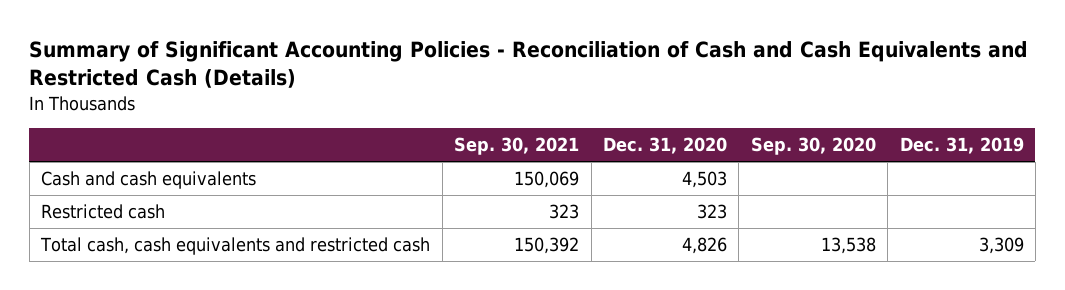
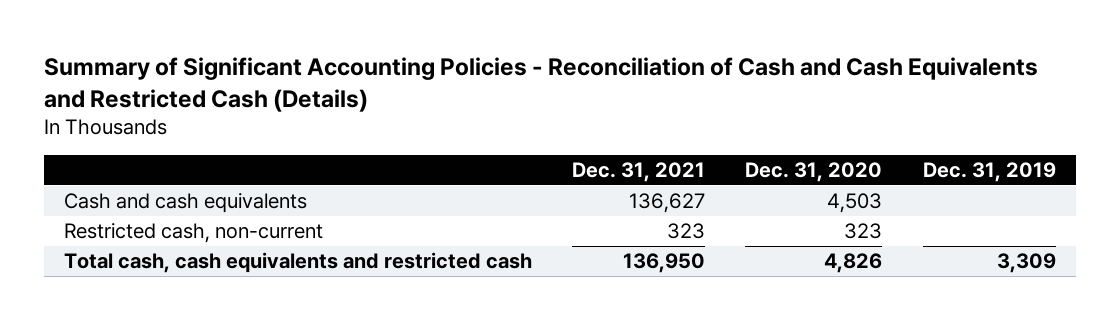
- | Sep. 30, 2021 | Dec. 31, 2020 | Sep. 30, 2020 | Dec. 31, 2019
+ | Dec. 31, 2021 | Dec. 31, 2020 | Dec. 31, 2019
- Restricted cash | 323 | 323 | |
+ Restricted cash, non-current | 323 | 323 |

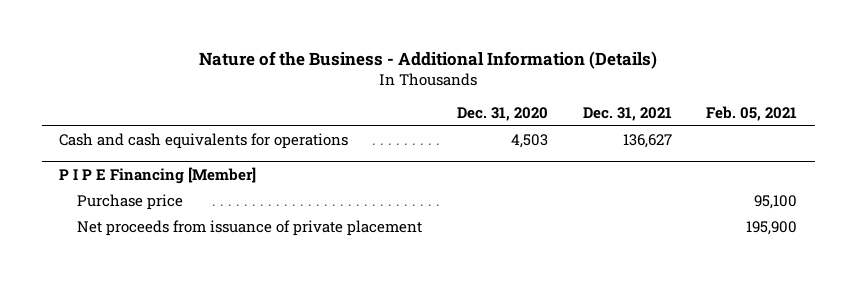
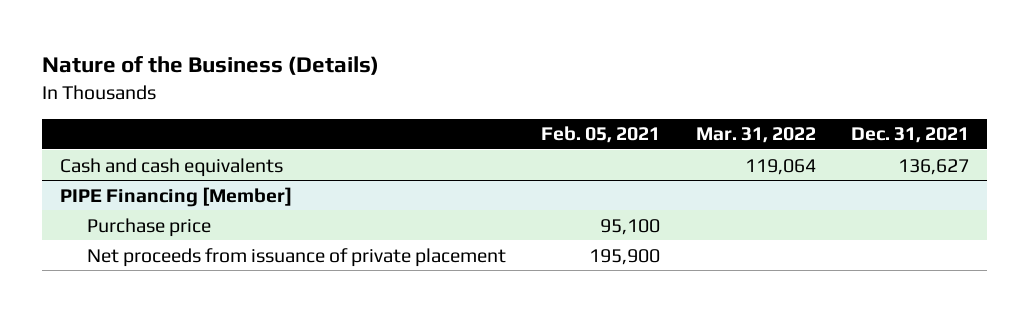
- Nature of the Business - Additional Information (Details)
+ Nature of the Business (Details)
- | Dec. 31, 2020 | Dec. 31, 2021 | Feb. 05, 2021
+ | Feb. 05, 2021 | Mar. 31, 2022 | Dec. 31, 2021
- Cash and cash equivalents for operations | 4,503 | 136,627 |
- P I P E Financing [Member]
+ Cash and cash equivalents | | 119,064 | 136,627
+ PIPE Financing [Member]

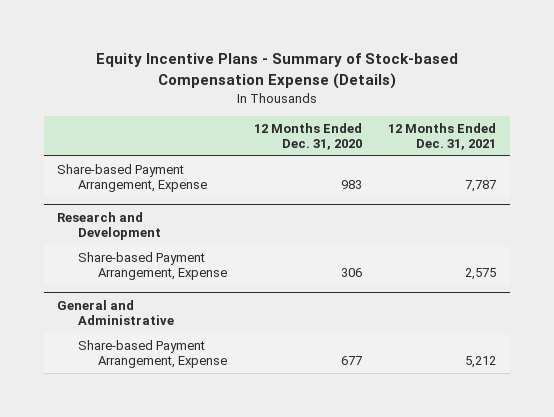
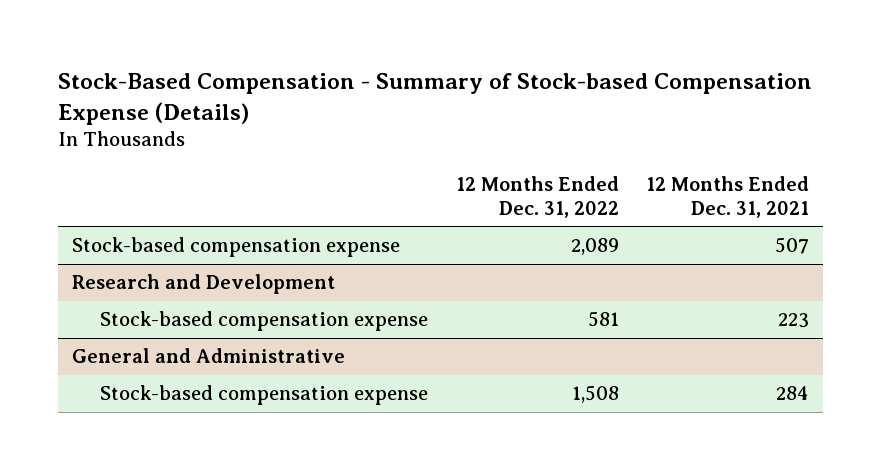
- Equity Incentive Plans - Summary of Stock-based Compensation Expense (Details)
+ Stock-Based Compensation - Summary of Stock-based Compensation Expense (Details)
- | 12 Months Ended Dec. 31, 2020 | 12 Months Ended Dec. 31, 2021
+ | 12 Months Ended Dec. 31, 2022 | 12 Months Ended Dec. 31, 2021
- Share-based Payment Arrangement, Expense | 983 | 7,787
+ Stock-based compensation expense | 2,089 | 507
@ Research and Development
- Share-based Payment Arrangement, Expense | 306 | 2,575
+ Stock-based compensation expense | 581 | 223
@ General and Administrative
- Share-based Payment Arrangement, Expense | 677 | 5,212
+ Stock-based compensation expense | 1,508 | 284

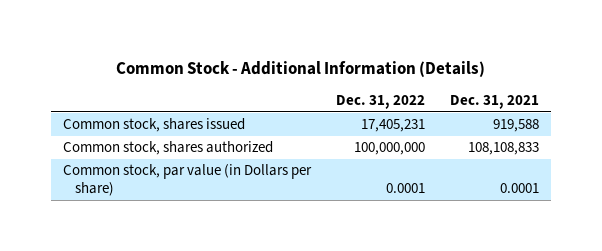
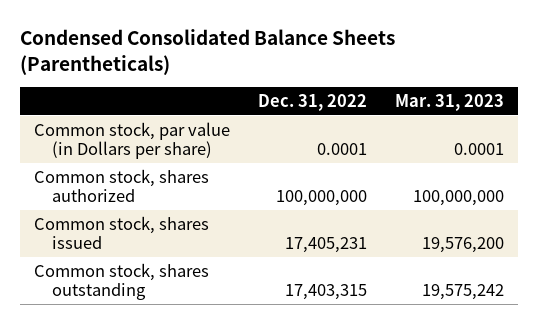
- Common Stock - Additional Information (Details)
+ Condensed Consolidated Balance Sheets (Parentheticals)
- | Dec. 31, 2022 | Dec. 31, 2021
+ | Dec. 31, 2022 | Mar. 31, 2023
moved down: Common stock, shares authorized | 100,000,000 | 100,000,000
moved down: Common stock, shares issued | 17,405,231 | 19,576,200
+ Common stock, shares outstanding | 17,403,315 | 19,575,242

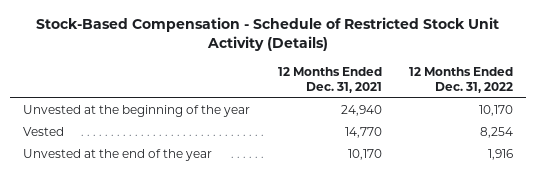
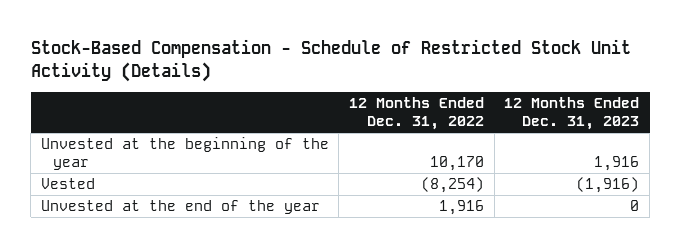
- | 12 Months Ended Dec. 31, 2021 | 12 Months Ended Dec. 31, 2022
+ | 12 Months Ended Dec. 31, 2022 | 12 Months Ended Dec. 31, 2023
- Vested | 14,770 | 8,254
+ Vested | (8,254) | (1,916)

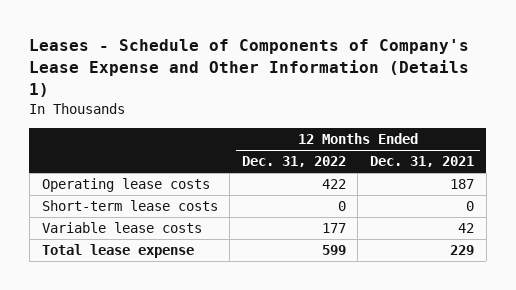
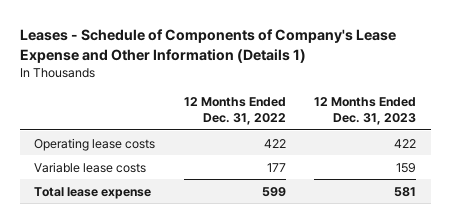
- | 12 Months Ended Dec. 31, 2022 | 12 Months Ended Dec. 31, 2021
+ | 12 Months Ended Dec. 31, 2022 | 12 Months Ended Dec. 31, 2023
- Short-term lease costs | 0 | 0

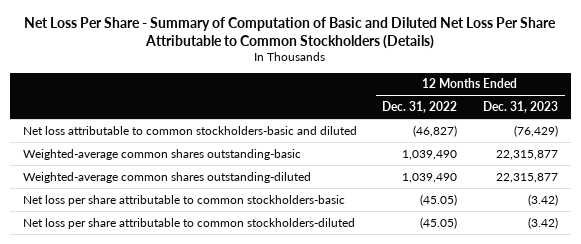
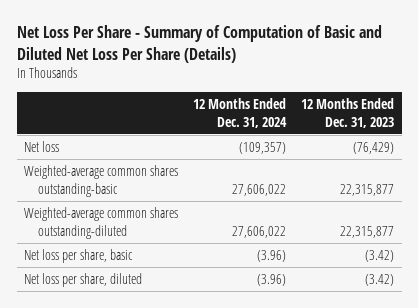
- Net Loss Per Share - Summary of Computation of Basic and Diluted Net Loss Per Share Attributable to Common Stockholders (Details)
+ Net Loss Per Share - Summary of Computation of Basic and Diluted Net Loss Per Share (Details)
- | 12 Months Ended Dec. 31, 2022 | 12 Months Ended Dec. 31, 2023
+ | 12 Months Ended Dec. 31, 2024 | 12 Months Ended Dec. 31, 2023
- Net loss attributable to common stockholders-basic and diluted | (46,827) | (76,429)
+ Net loss | (109,357) | (76,429)
- Net loss per share attributable to common stockholders-basic | (45.05) | (3.42)
- Net loss per share attributable to common stockholders-diluted | (45.05) | (3.42)
+ Net loss per share, basic | (3.96) | (3.42)
+ Net loss per share, diluted | (3.96) | (3.42)

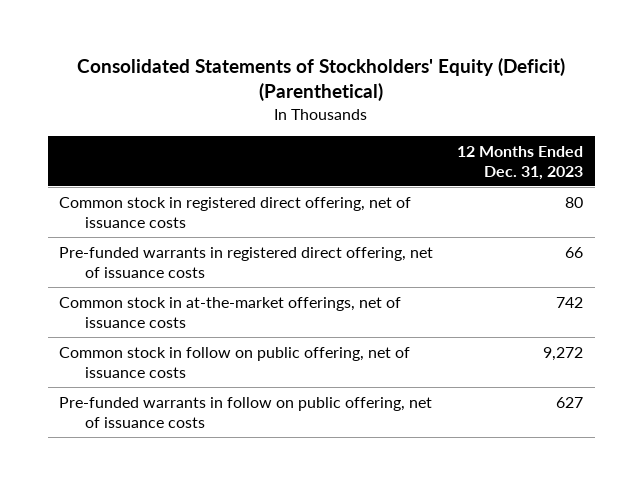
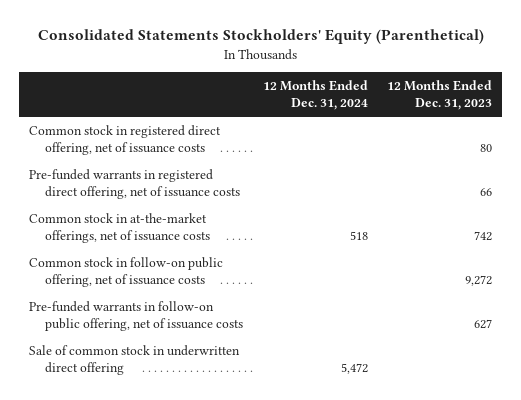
- Consolidated Statements of Stockholders' Equity (Deficit) (Parenthetical)
+ Consolidated Statements Stockholders' Equity (Parenthetical)
- | 12 Months Ended Dec. 31, 2023
+ | 12 Months Ended Dec. 31, 2024 | 12 Months Ended Dec. 31, 2023
- Common stock in follow on public offering, net of issuance costs | 9,272
- Pre-funded warrants in follow on public offering, net of issuance costs | 627
+ Common stock in follow-on public offering, net of issuance costs | | 9,272
+ Pre-funded warrants in follow-on public offering, net of issuance costs | | 627
+ Sale of common stock in underwritten direct offering | 5,472 |

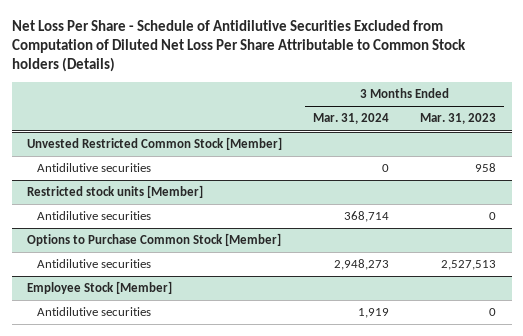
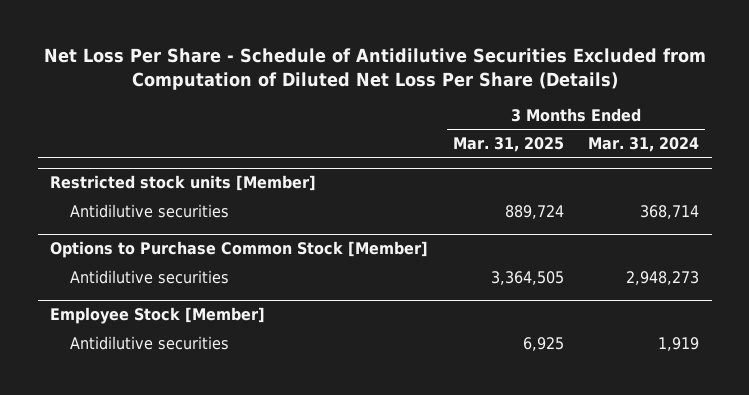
- Net Loss Per Share - Schedule of Antidilutive Securities Excluded from Computation of Diluted Net Loss Per Share Attributable to Common Stock holders (Details)
+ Net Loss Per Share - Schedule of Antidilutive Securities Excluded from Computation of Diluted Net Loss Per Share (Details)
- | 3 Months Ended Mar. 31, 2024 | 3 Months Ended Mar. 31, 2023
+ | 3 Months Ended Mar. 31, 2025 | 3 Months Ended Mar. 31, 2024
- Unvested Restricted Common Stock [Member]
- Antidilutive securities | 0 | 958

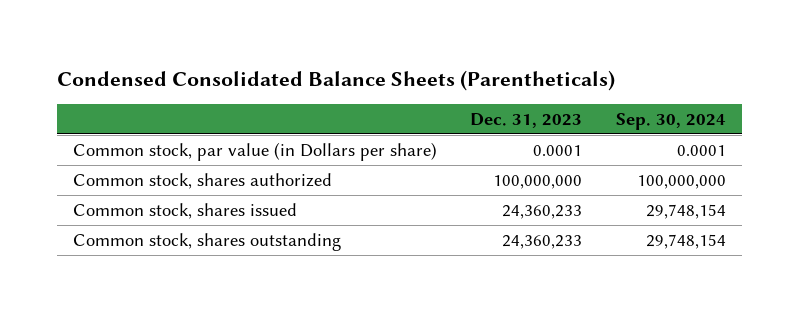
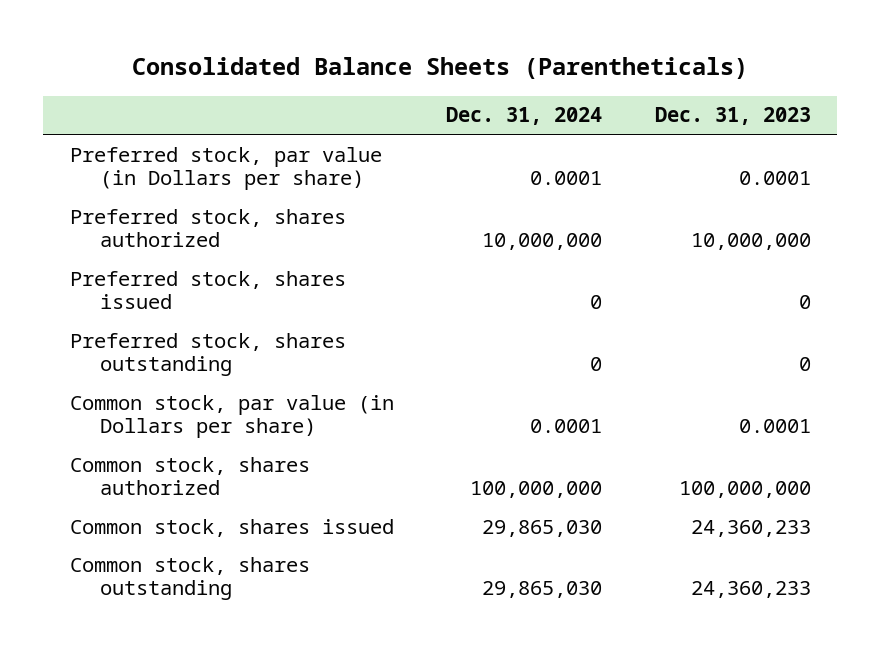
- Condensed Consolidated Balance Sheets (Parentheticals)
+ Consolidated Balance Sheets (Parentheticals)
- | Dec. 31, 2023 | Sep. 30, 2024
+ | Dec. 31, 2024 | Dec. 31, 2023
+ Preferred stock, par value (in Dollars per share) | 0.0001 | 0.0001
+ Preferred stock, shares authorized | 10,000,000 | 10,000,000
+ Preferred stock, shares issued | 0 | 0
+ Preferred stock, shares outstanding | 0 | 0

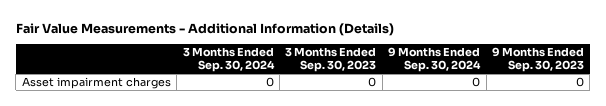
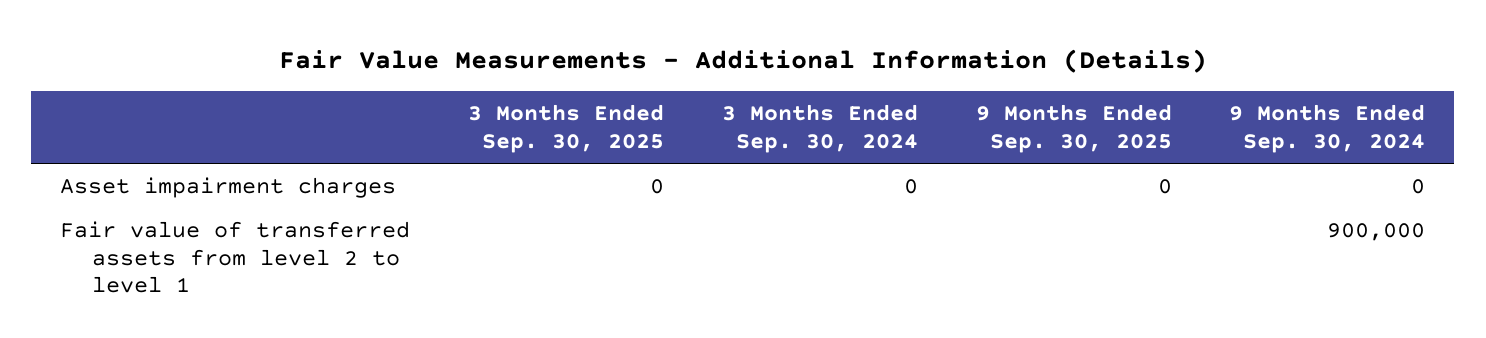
- | 3 Months Ended Sep. 30, 2024 | 3 Months Ended Sep. 30, 2023 | 9 Months Ended Sep. 30, 2024 | 9 Months Ended Sep. 30, 2023
+ | 3 Months Ended Sep. 30, 2025 | 3 Months Ended Sep. 30, 2024 | 9 Months Ended Sep. 30, 2025 | 9 Months Ended Sep. 30, 2024
+ Fair value of transferred assets from level 2 to level 1 | | | | 900,000

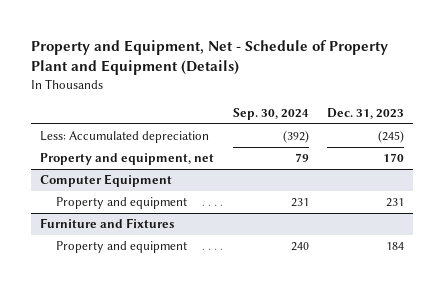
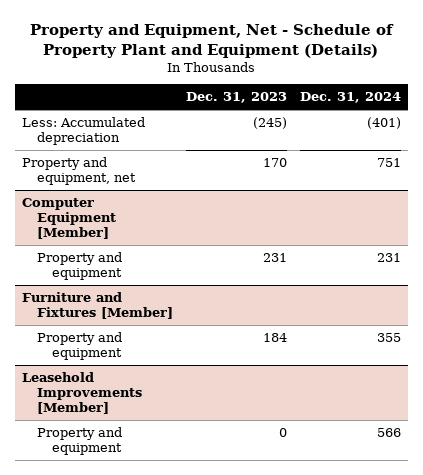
- | Sep. 30, 2024 | Dec. 31, 2023
+ | Dec. 31, 2023 | Dec. 31, 2024
- Computer Equipment
+ Computer Equipment [Member]
- Furniture and Fixtures
+ Furniture and Fixtures [Member]
+ Leasehold Improvements [Member]
+ Property and equipment | 0 | 566

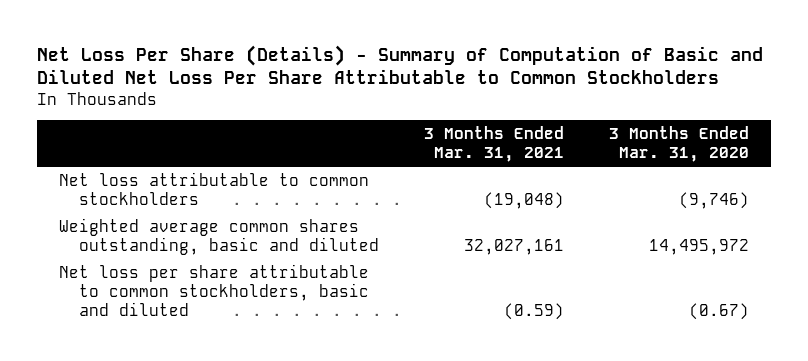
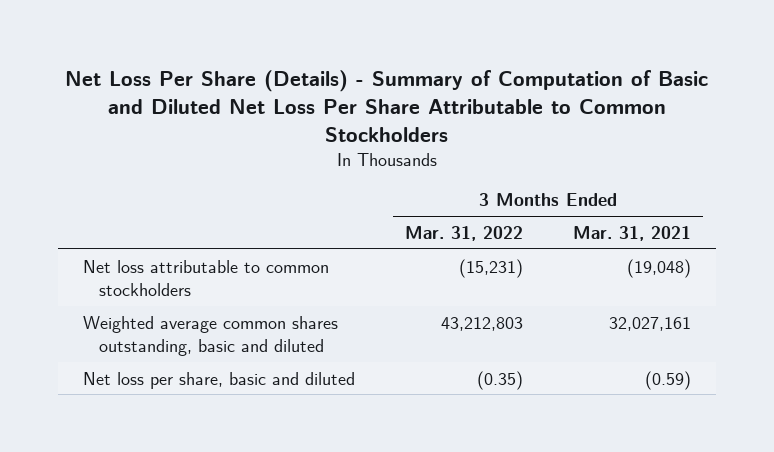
- | 3 Months Ended Mar. 31, 2021 | 3 Months Ended Mar. 31, 2020
+ | 3 Months Ended Mar. 31, 2022 | 3 Months Ended Mar. 31, 2021
- Net loss per share attributable to common stockholders, basic and diluted | (0.59) | (0.67)
+ Net loss per share, basic and diluted | (0.35) | (0.59)

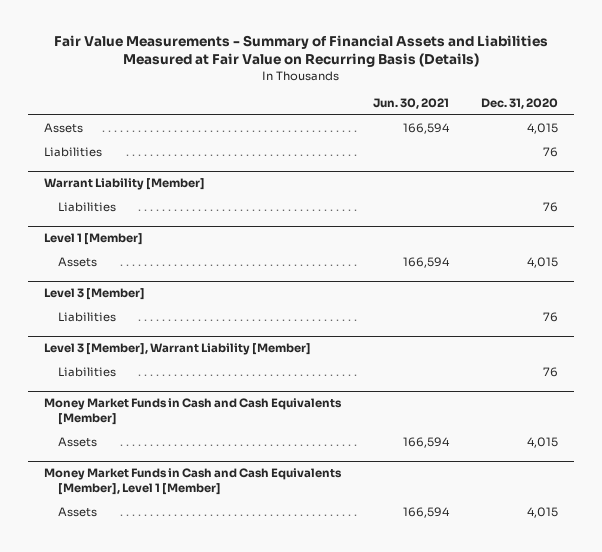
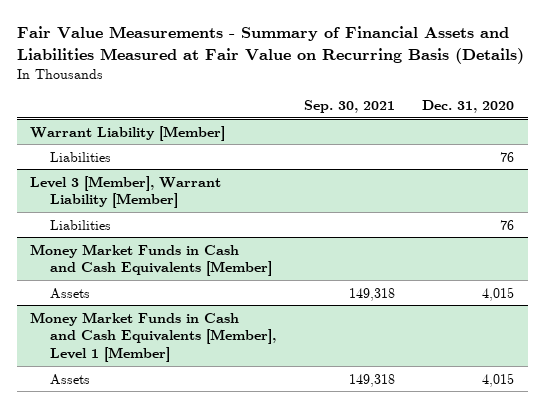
- | Jun. 30, 2021 | Dec. 31, 2020
+ | Sep. 30, 2021 | Dec. 31, 2020
- Assets | 166,594 | 4,015
- Liabilities | | 76
- Level 1 [Member]
- Assets | 166,594 | 4,015
- Level 3 [Member]
- Liabilities | | 76

